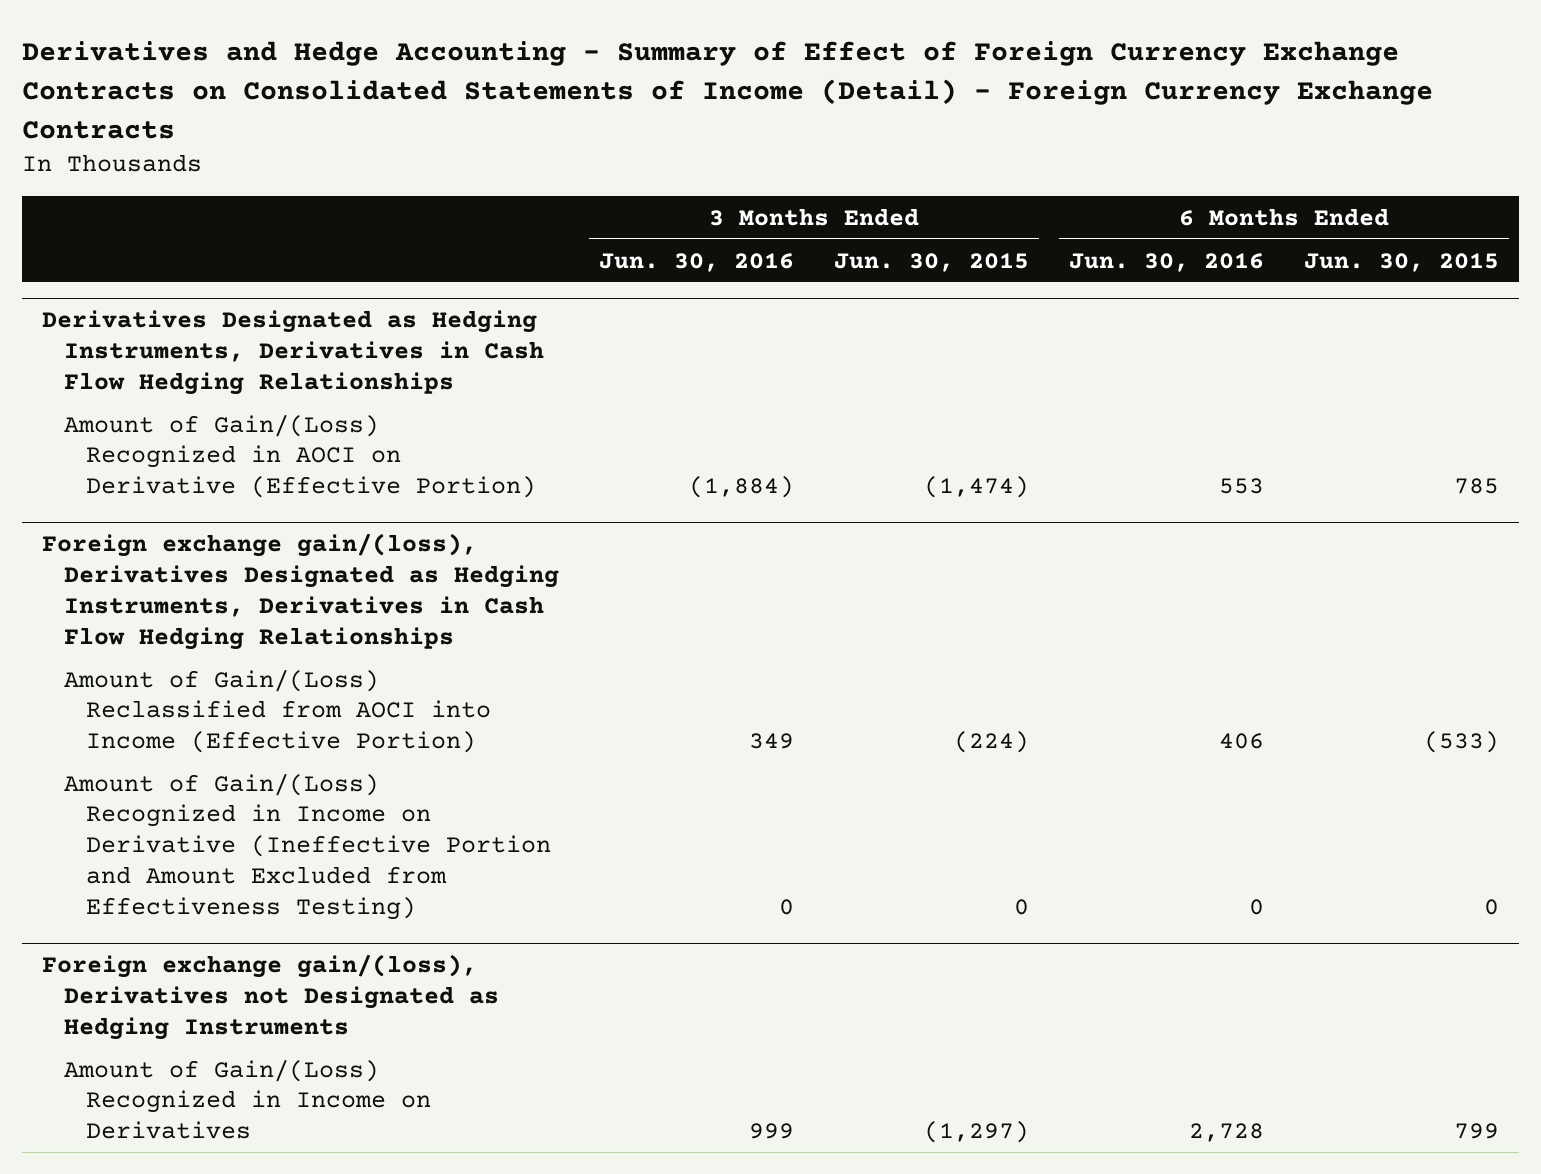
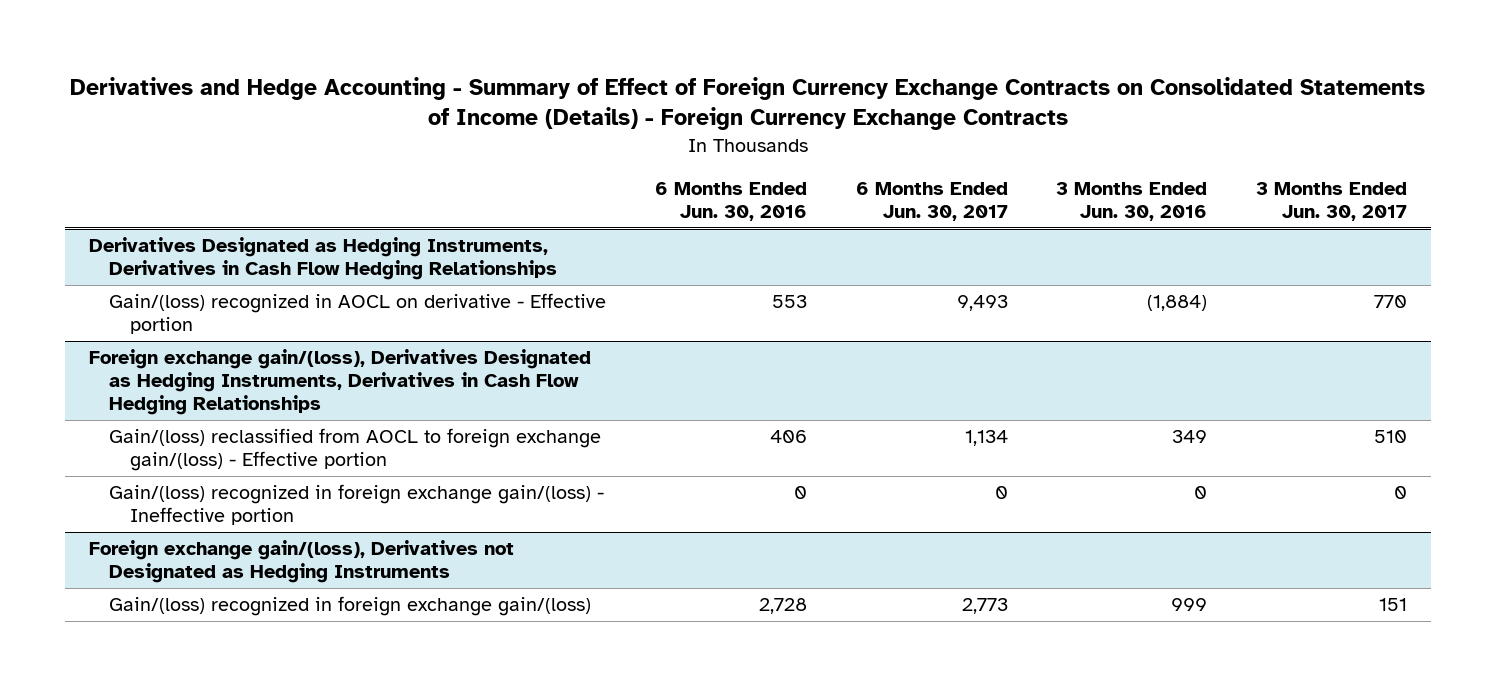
- Derivatives and Hedge Accounting - Summary of Effect of Foreign Currency Exchange Contracts on Consolidated Statements of Income (Detail) - Foreign Currency Exchange Contracts
+ Derivatives and Hedge Accounting - Summary of Effect of Foreign Currency Exchange Contracts on Consolidated Statements of Income (Details) - Foreign Currency Exchange Contracts
- | 3 Months Ended Jun. 30, 2016 | 3 Months Ended Jun. 30, 2015 | 6 Months Ended Jun. 30, 2016 | 6 Months Ended Jun. 30, 2015
+ | 6 Months Ended Jun. 30, 2016 | 6 Months Ended Jun. 30, 2017 | 3 Months Ended Jun. 30, 2016 | 3 Months Ended Jun. 30, 2017
@ Derivatives Designated as Hedging Instruments, Derivatives in Cash Flow Hedging Relationships
- Amount of Gain/(Loss) Recognized in AOCI on Derivative (Effective Portion) | (1,884) | (1,474) | 553 | 785
+ Gain/(loss) recognized in AOCL on derivative - Effective portion | 553 | 9,493 | (1,884) | 770
@ Foreign exchange gain/(loss), Derivatives Designated as Hedging Instruments, Derivatives in Cash Flow Hedging Relationships
- Amount of Gain/(Loss) Reclassified from AOCI into Income (Effective Portion) | 349 | (224) | 406 | (533)
- Amount of Gain/(Loss) Recognized in Income on Derivative (Ineffective Portion and Amount Excluded from Effectiveness Testing) | 0 | 0 | 0 | 0
+ Gain/(loss) reclassified from AOCL to foreign exchange gain/(loss) - Effective portion | 406 | 1,134 | 349 | 510
+ Gain/(loss) recognized in foreign exchange gain/(loss) - Ineffective portion | 0 | 0 | 0 | 0
@ Foreign exchange gain/(loss), Derivatives not Designated as Hedging Instruments
- Amount of Gain/(Loss) Recognized in Income on Derivatives | 999 | (1,297) | 2,728 | 799
+ Gain/(loss) recognized in foreign exchange gain/(loss) | 2,728 | 2,773 | 999 | 151

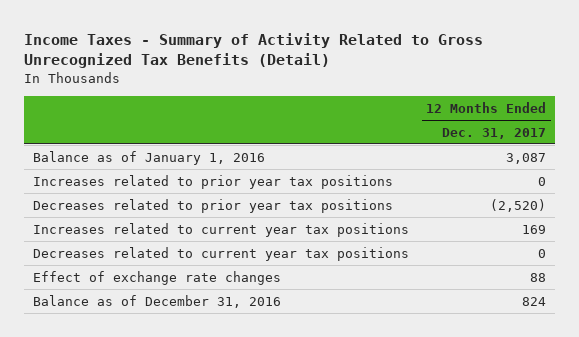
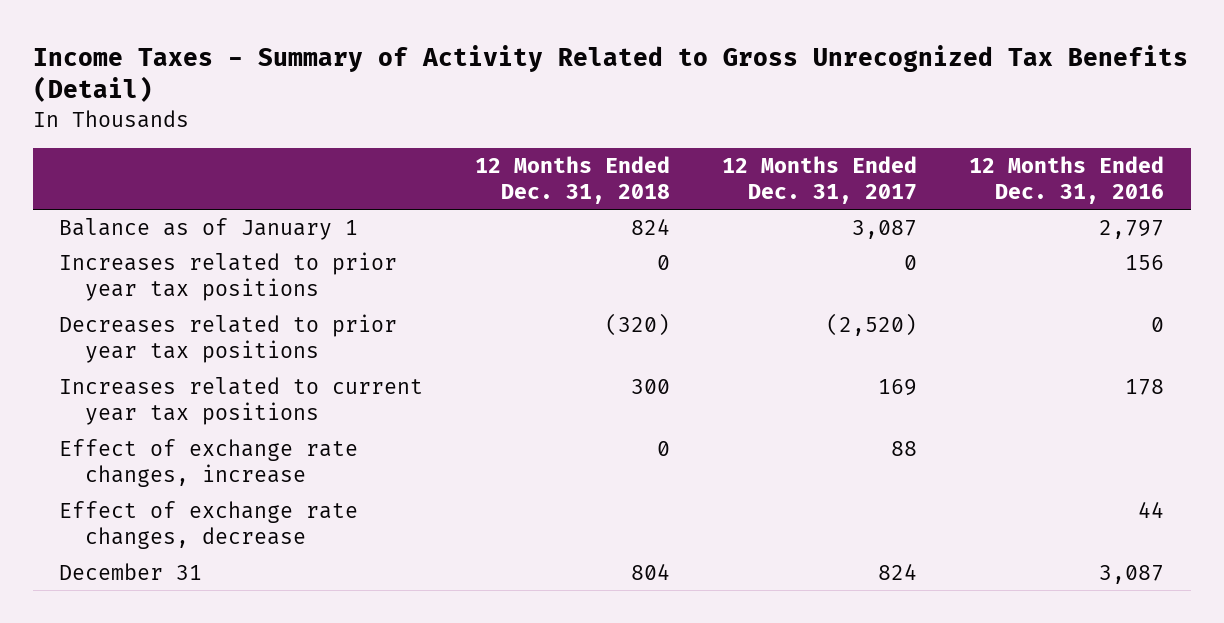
- | 12 Months Ended Dec. 31, 2017
+ | 12 Months Ended Dec. 31, 2018 | 12 Months Ended Dec. 31, 2017 | 12 Months Ended Dec. 31, 2016
- Balance as of January 1, 2016 | 3,087
+ Balance as of January 1 | 824 | 3,087 | 2,797
- Decreases related to current year tax positions | 0
- Effect of exchange rate changes | 88
- Balance as of December 31, 2016 | 824
+ Effect of exchange rate changes, increase | 0 | 88 |
+ Effect of exchange rate changes, decrease | | | 44
+ December 31 | 804 | 824 | 3,087

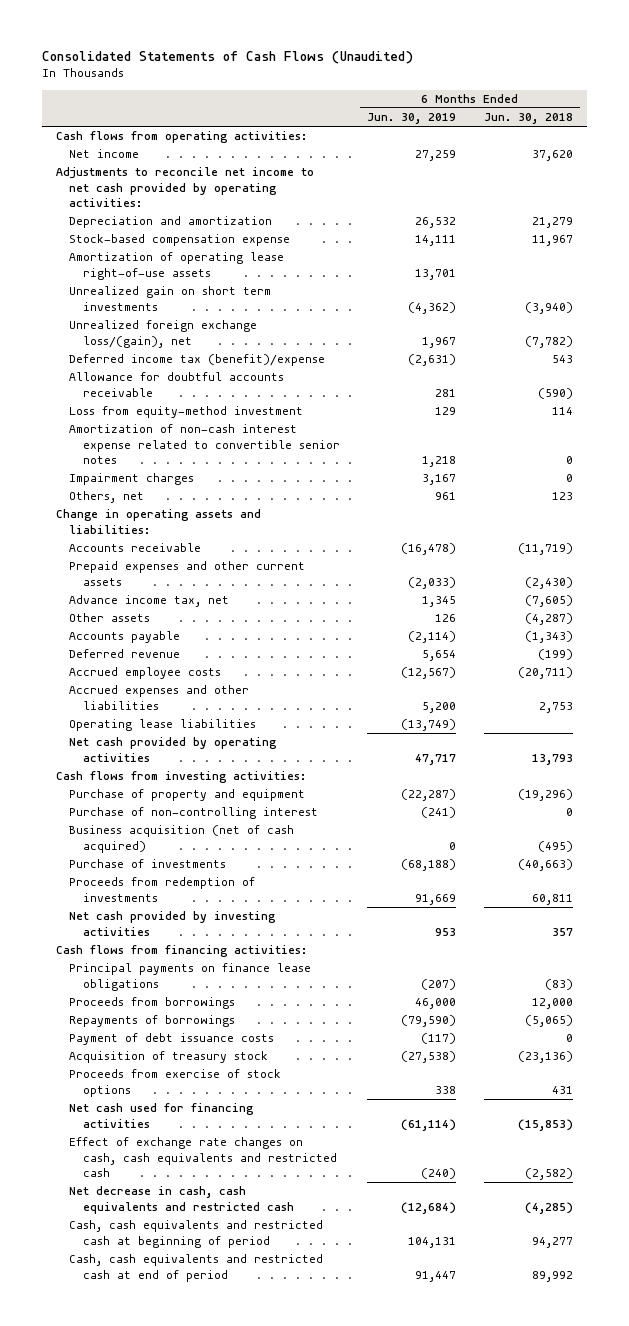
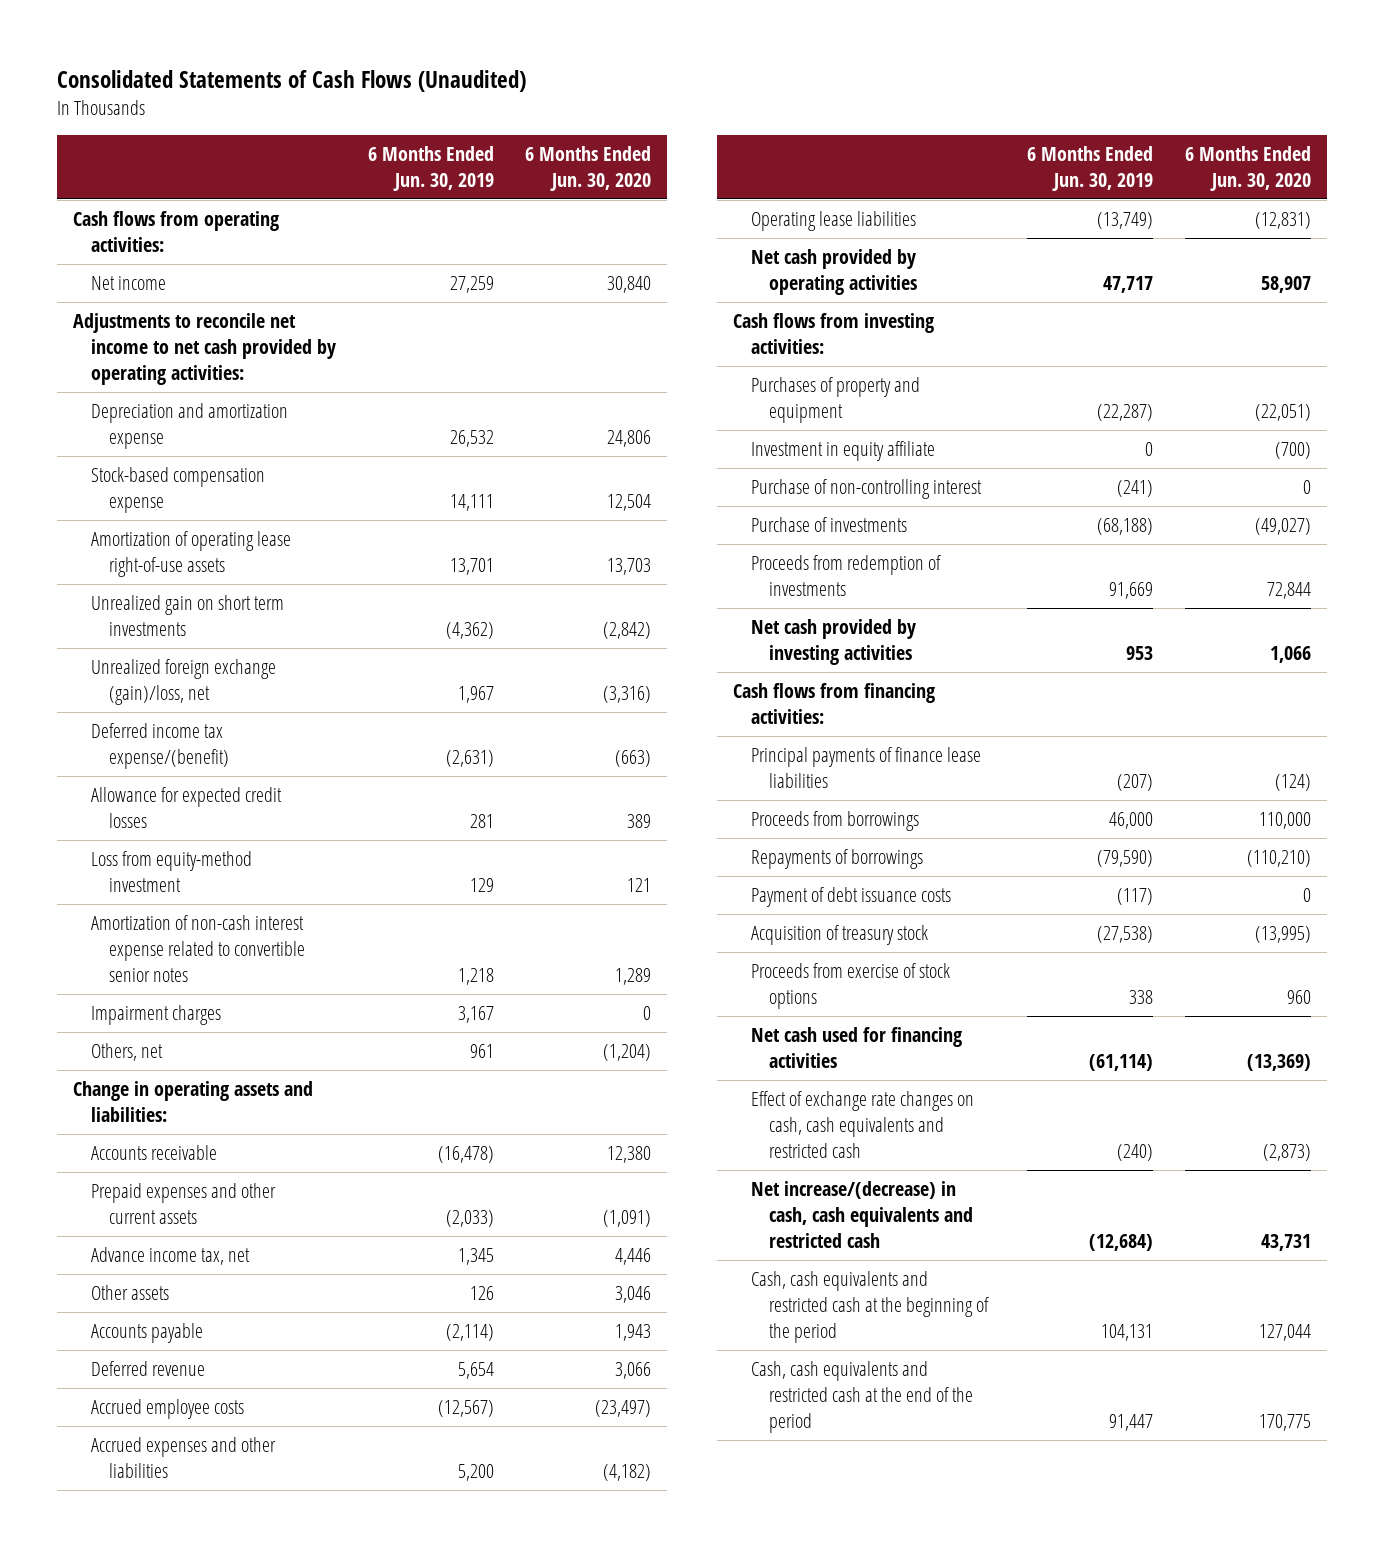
- | 6 Months Ended Jun. 30, 2019 | 6 Months Ended Jun. 30, 2018
+ | 6 Months Ended Jun. 30, 2019 | 6 Months Ended Jun. 30, 2020
- Depreciation and amortization | 26,532 | 21,279
+ Depreciation and amortization expense | 26,532 | 24,806
- Unrealized foreign exchange loss/(gain), net | 1,967 | (7,782)
- Deferred income tax (benefit)/expense | (2,631) | 543
- Allowance for doubtful accounts receivable | 281 | (590)
+ Unrealized foreign exchange (gain)/loss, net | 1,967 | (3,316)
+ Deferred income tax expense/(benefit) | (2,631) | (663)
+ Allowance for expected credit losses | 281 | 389
- Purchase of property and equipment | (22,287) | (19,296)
+ Purchases of property and equipment | (22,287) | (22,051)
+ Investment in equity affiliate | 0 | (700)
- Business acquisition (net of cash acquired) | 0 | (495)
- Principal payments on finance lease obligations | (207) | (83)
+ Principal payments of finance lease liabilities | (207) | (124)
- Net decrease in cash, cash equivalents and restricted cash | (12,684) | (4,285)
- Cash, cash equivalents and restricted cash at beginning of period | 104,131 | 94,277
- Cash, cash equivalents and restricted cash at end of period | 91,447 | 89,992
+ Net increase/(decrease) in cash, cash equivalents and restricted cash | (12,684) | 43,731
+ Cash, cash equivalents and restricted cash at the beginning of the period | 104,131 | 127,044
+ Cash, cash equivalents and restricted cash at the end of the period | 91,447 | 170,775

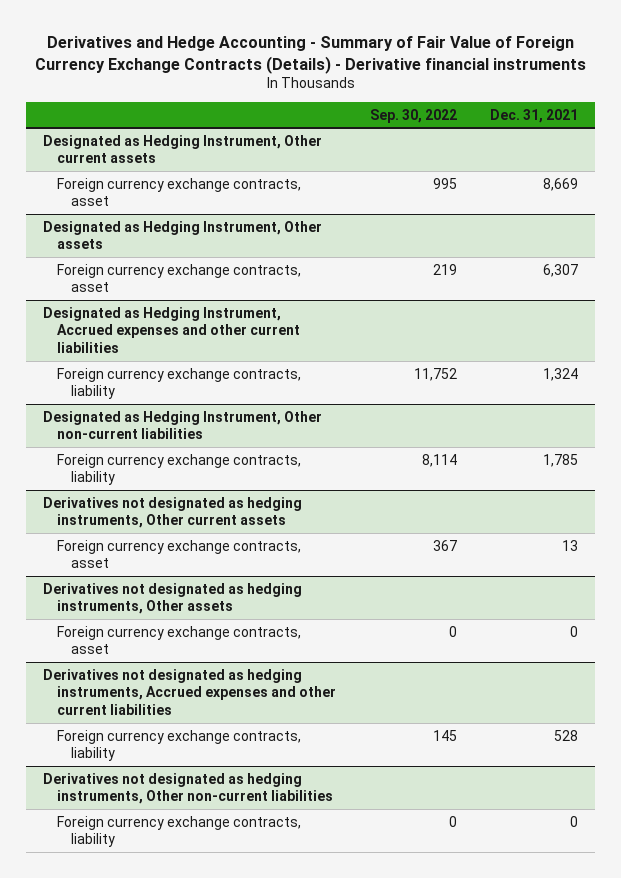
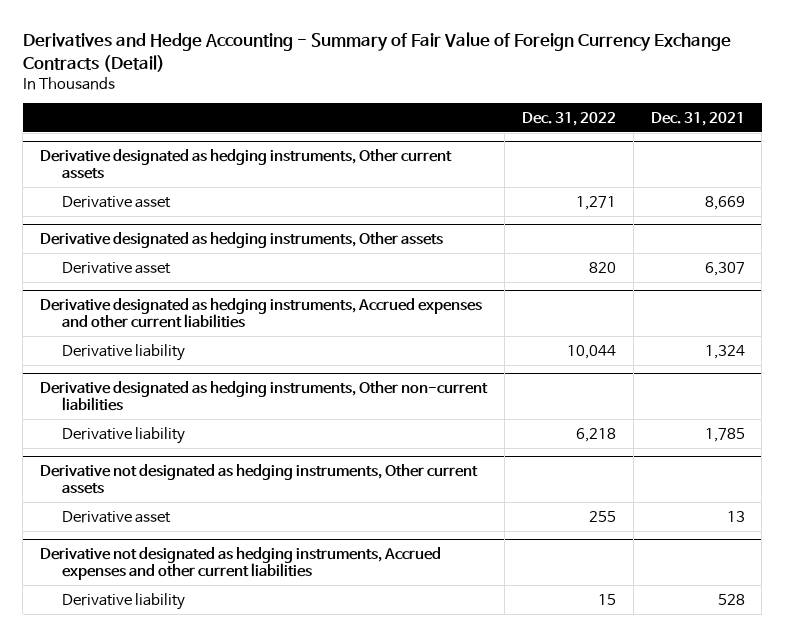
- Derivatives and Hedge Accounting - Summary of Fair Value of Foreign Currency Exchange Contracts (Details) - Derivative financial instruments
+ Derivatives and Hedge Accounting - Summary of Fair Value of Foreign Currency Exchange Contracts (Detail)
- | Sep. 30, 2022 | Dec. 31, 2021
+ | Dec. 31, 2022 | Dec. 31, 2021
- Designated as Hedging Instrument, Other current assets
- Foreign currency exchange contracts, asset | 995 | 8,669
- Designated as Hedging Instrument, Other assets
- Foreign currency exchange contracts, asset | 219 | 6,307
- Designated as Hedging Instrument, Accrued expenses and other current liabilities
- Foreign currency exchange contracts, liability | 11,752 | 1,324
- Designated as Hedging Instrument, Other non-current liabilities
- Foreign currency exchange contracts, liability | 8,114 | 1,785
- Derivatives not designated as hedging instruments, Other current assets
- Foreign currency exchange contracts, asset | 367 | 13
- Derivatives not designated as hedging instruments, Other assets
- Foreign currency exchange contracts, asset | 0 | 0
- Derivatives not designated as hedging instruments, Accrued expenses and other current liabilities
- Foreign currency exchange contracts, liability | 145 | 528
- Derivatives not designated as hedging instruments, Other non-current liabilities
- Foreign currency exchange contracts, liability | 0 | 0
+ Derivative designated as hedging instruments, Other current assets
+ Derivative asset | 1,271 | 8,669
+ Derivative designated as hedging instruments, Other assets
+ Derivative asset | 820 | 6,307
+ Derivative designated as hedging instruments, Accrued expenses and other current liabilities
+ Derivative liability | 10,044 | 1,324
+ Derivative designated as hedging instruments, Other non-current liabilities
+ Derivative liability | 6,218 | 1,785
+ Derivative not designated as hedging instruments, Other current assets
+ Derivative asset | 255 | 13
+ Derivative not designated as hedging instruments, Accrued expenses and other current liabilities
+ Derivative liability | 15 | 528

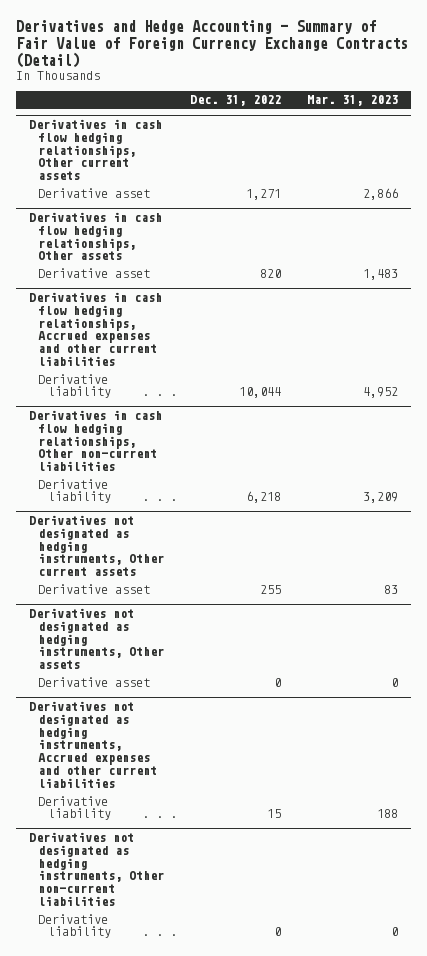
- | Dec. 31, 2022 | Dec. 31, 2021
+ | Dec. 31, 2022 | Mar. 31, 2023
- Derivative designated as hedging instruments, Other current assets
+ Derivatives in cash flow hedging relationships, Other current assets
- Derivative designated as hedging instruments, Other assets
+ Derivatives in cash flow hedging relationships, Other assets
- Derivative designated as hedging instruments, Accrued expenses and other current liabilities
+ Derivatives in cash flow hedging relationships, Accrued expenses and other current liabilities
- Derivative designated as hedging instruments, Other non-current liabilities
+ Derivatives in cash flow hedging relationships, Other non-current liabilities
- Derivative not designated as hedging instruments, Other current assets
+ Derivatives not designated as hedging instruments, Other current assets
- Derivative not designated as hedging instruments, Accrued expenses and other current liabilities
+ Derivatives not designated as hedging instruments, Other assets
+ Derivative asset | 0 | 0
+ Derivatives not designated as hedging instruments, Accrued expenses and other current liabilities
+ Derivatives not designated as hedging instruments, Other non-current liabilities
+ Derivative liability | 0 | 0

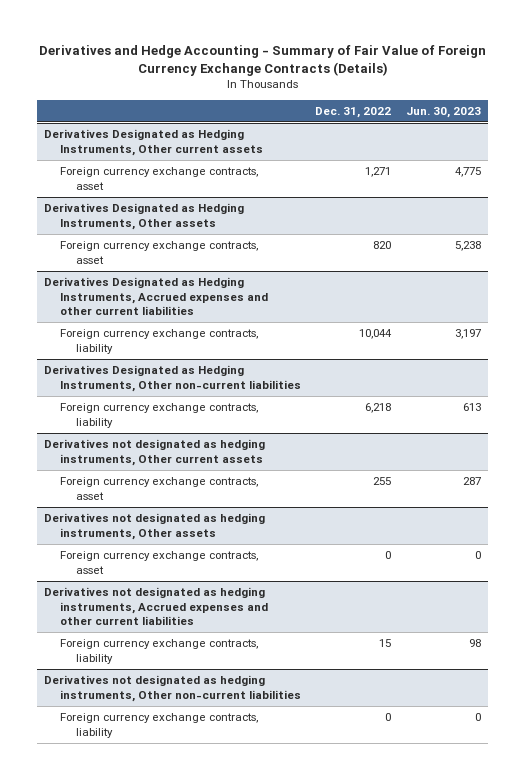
- Derivatives and Hedge Accounting - Summary of Fair Value of Foreign Currency Exchange Contracts (Detail)
+ Derivatives and Hedge Accounting - Summary of Fair Value of Foreign Currency Exchange Contracts (Details)
- | Dec. 31, 2022 | Mar. 31, 2023
+ | Dec. 31, 2022 | Jun. 30, 2023
- Derivatives in cash flow hedging relationships, Other current assets
- Derivative asset | 1,271 | 2,866
- Derivatives in cash flow hedging relationships, Other assets
- Derivative asset | 820 | 1,483
- Derivatives in cash flow hedging relationships, Accrued expenses and other current liabilities
- Derivative liability | 10,044 | 4,952
- Derivatives in cash flow hedging relationships, Other non-current liabilities
- Derivative liability | 6,218 | 3,209
+ Derivatives Designated as Hedging Instruments, Other current assets
+ Foreign currency exchange contracts, asset | 1,271 | 4,775
+ Derivatives Designated as Hedging Instruments, Other assets
+ Foreign currency exchange contracts, asset | 820 | 5,238
+ Derivatives Designated as Hedging Instruments, Accrued expenses and other current liabilities
+ Foreign currency exchange contracts, liability | 10,044 | 3,197
+ Derivatives Designated as Hedging Instruments, Other non-current liabilities
+ Foreign currency exchange contracts, liability | 6,218 | 613
@ Derivatives not designated as hedging instruments, Other current assets
- Derivative asset | 255 | 83
+ Foreign currency exchange contracts, asset | 255 | 287
@ Derivatives not designated as hedging instruments, Other assets
- Derivative asset | 0 | 0
+ Foreign currency exchange contracts, asset | 0 | 0
@ Derivatives not designated as hedging instruments, Accrued expenses and other current liabilities
- Derivative liability | 15 | 188
+ Foreign currency exchange contracts, liability | 15 | 98
@ Derivatives not designated as hedging instruments, Other non-current liabilities
- Derivative liability | 0 | 0
+ Foreign currency exchange contracts, liability | 0 | 0

